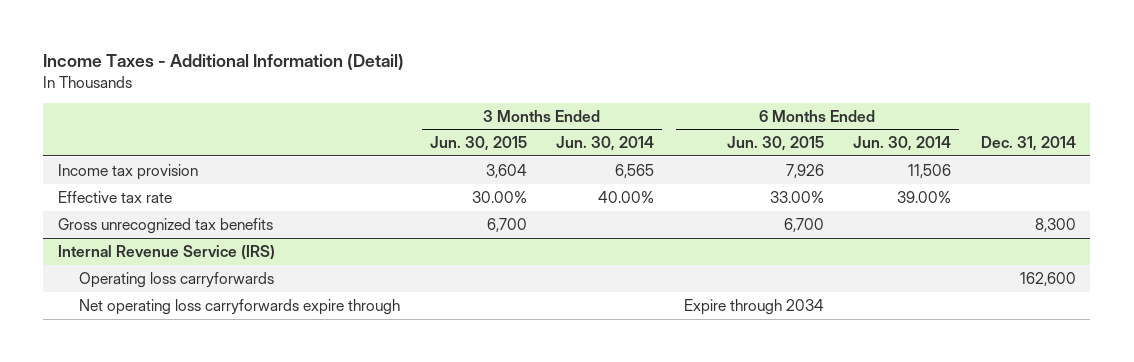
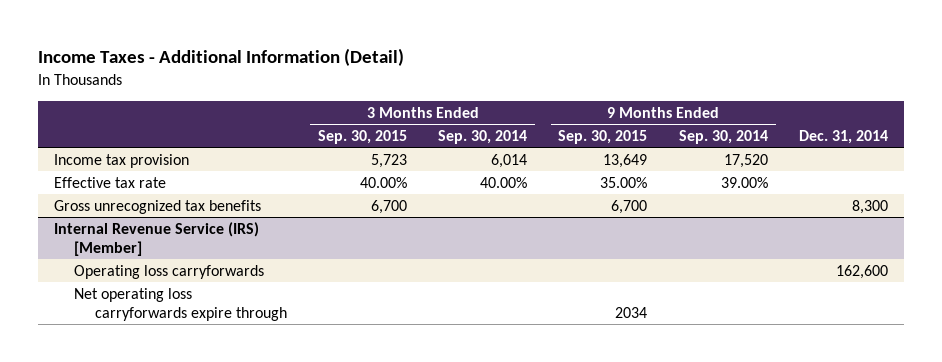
- | 3 Months Ended Jun. 30, 2015 | 3 Months Ended Jun. 30, 2014 | 6 Months Ended Jun. 30, 2015 | 6 Months Ended Jun. 30, 2014 | Dec. 31, 2014
+ | 3 Months Ended Sep. 30, 2015 | 3 Months Ended Sep. 30, 2014 | 9 Months Ended Sep. 30, 2015 | 9 Months Ended Sep. 30, 2014 | Dec. 31, 2014
- Internal Revenue Service (IRS)
+ Internal Revenue Service (IRS) [Member]

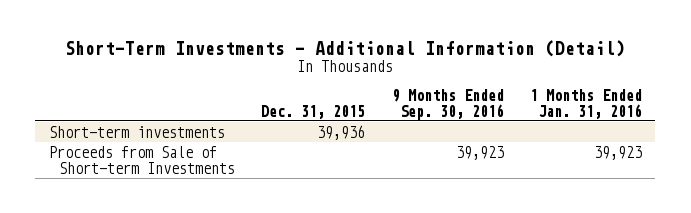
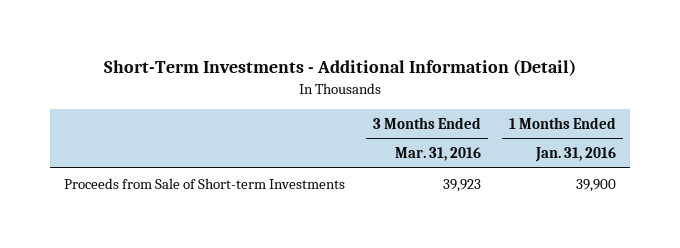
- | Dec. 31, 2015 | 9 Months Ended Sep. 30, 2016 | 1 Months Ended Jan. 31, 2016
+ | 3 Months Ended Mar. 31, 2016 | 1 Months Ended Jan. 31, 2016
- Short-term investments | 39,936 | |
- Proceeds from Sale of Short-term Investments | | 39,923 | 39,923
+ Proceeds from Sale of Short-term Investments | 39,923 | 39,900

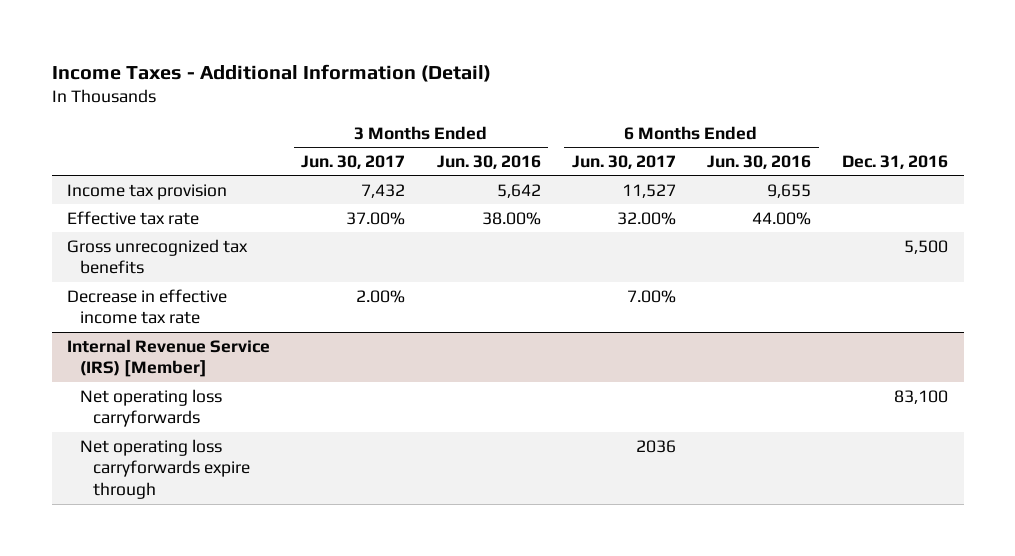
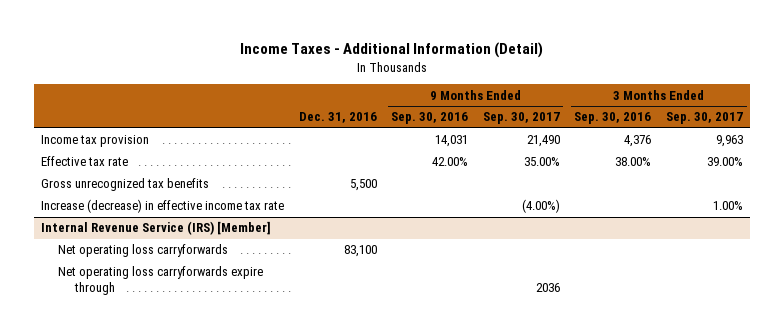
- | 3 Months Ended Jun. 30, 2017 | 3 Months Ended Jun. 30, 2016 | 6 Months Ended Jun. 30, 2017 | 6 Months Ended Jun. 30, 2016 | Dec. 31, 2016
+ | Dec. 31, 2016 | 9 Months Ended Sep. 30, 2016 | 9 Months Ended Sep. 30, 2017 | 3 Months Ended Sep. 30, 2016 | 3 Months Ended Sep. 30, 2017
- Decrease in effective income tax rate | 2.00% | | 7.00% | |
+ Increase (decrease) in effective income tax rate | | | (4.00%) | | 1.00%

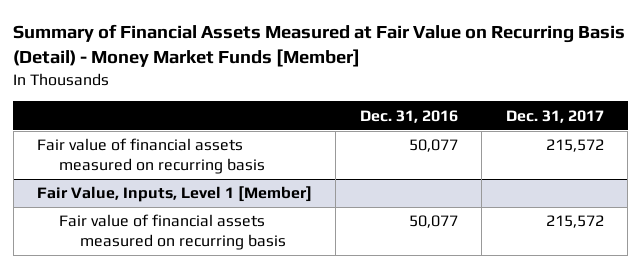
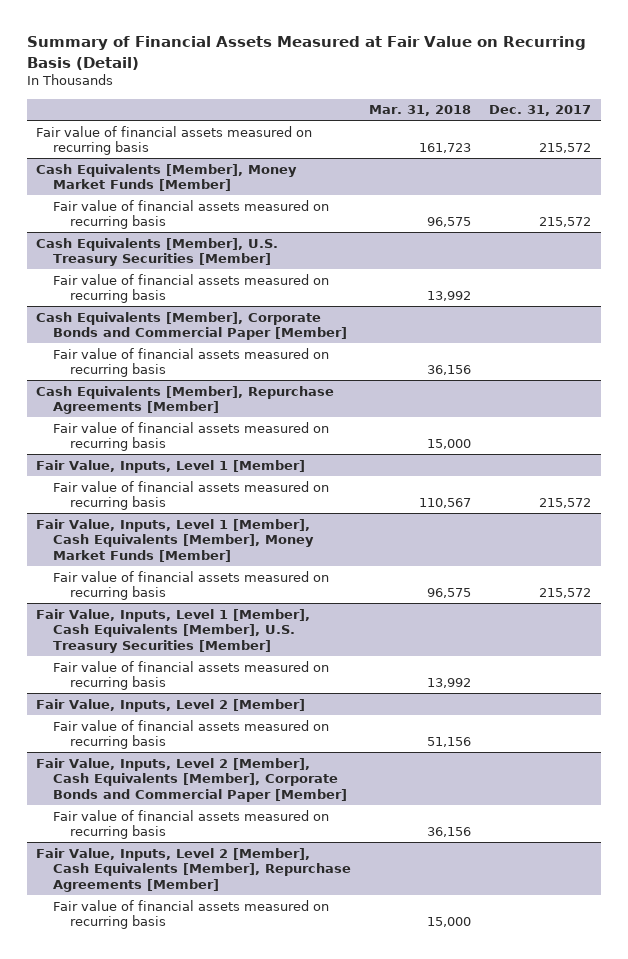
- Summary of Financial Assets Measured at Fair Value on Recurring Basis (Detail) - Money Market Funds [Member]
+ Summary of Financial Assets Measured at Fair Value on Recurring Basis (Detail)
- | Dec. 31, 2016 | Dec. 31, 2017
+ | Mar. 31, 2018 | Dec. 31, 2017
+ Cash Equivalents [Member], Money Market Funds [Member]
+ Fair value of financial assets measured on recurring basis | 96,575 | 215,572
+ Cash Equivalents [Member], U.S. Treasury Securities [Member]
+ Fair value of financial assets measured on recurring basis | 13,992 |
+ Cash Equivalents [Member], Corporate Bonds and Commercial Paper [Member]
+ Fair value of financial assets measured on recurring basis | 36,156 |
+ Cash Equivalents [Member], Repurchase Agreements [Member]
+ Fair value of financial assets measured on recurring basis | 15,000 |
+ Fair Value, Inputs, Level 1 [Member], Cash Equivalents [Member], Money Market Funds [Member]
+ Fair value of financial assets measured on recurring basis | 96,575 | 215,572
+ Fair Value, Inputs, Level 1 [Member], Cash Equivalents [Member], U.S. Treasury Securities [Member]
+ Fair value of financial assets measured on recurring basis | 13,992 |
+ Fair Value, Inputs, Level 2 [Member]
+ Fair value of financial assets measured on recurring basis | 51,156 |
+ Fair Value, Inputs, Level 2 [Member], Cash Equivalents [Member], Corporate Bonds and Commercial Paper [Member]
+ Fair value of financial assets measured on recurring basis | 36,156 |
+ Fair Value, Inputs, Level 2 [Member], Cash Equivalents [Member], Repurchase Agreements [Member]
+ Fair value of financial assets measured on recurring basis | 15,000 |

